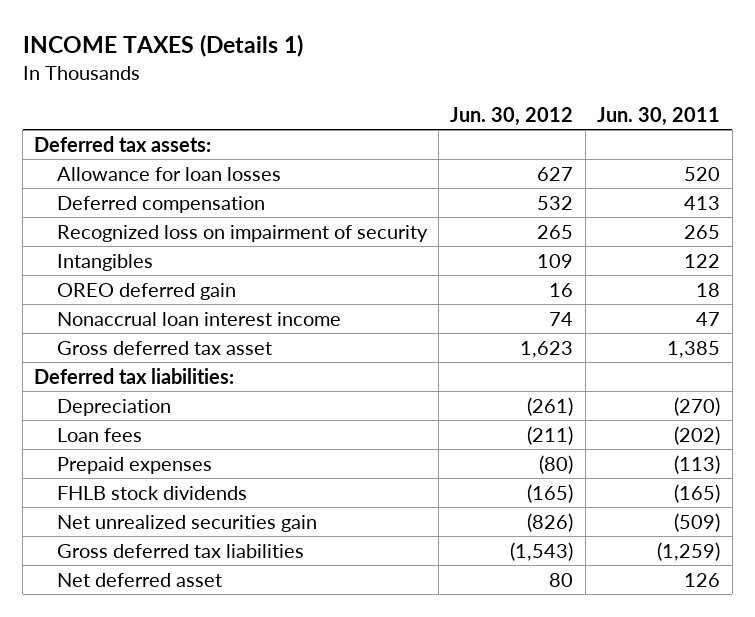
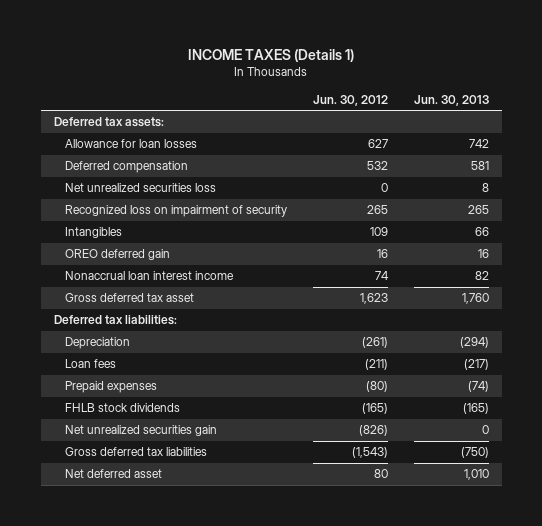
- | Jun. 30, 2012 | Jun. 30, 2011
+ | Jun. 30, 2012 | Jun. 30, 2013
+ Net unrealized securities loss | 0 | 8

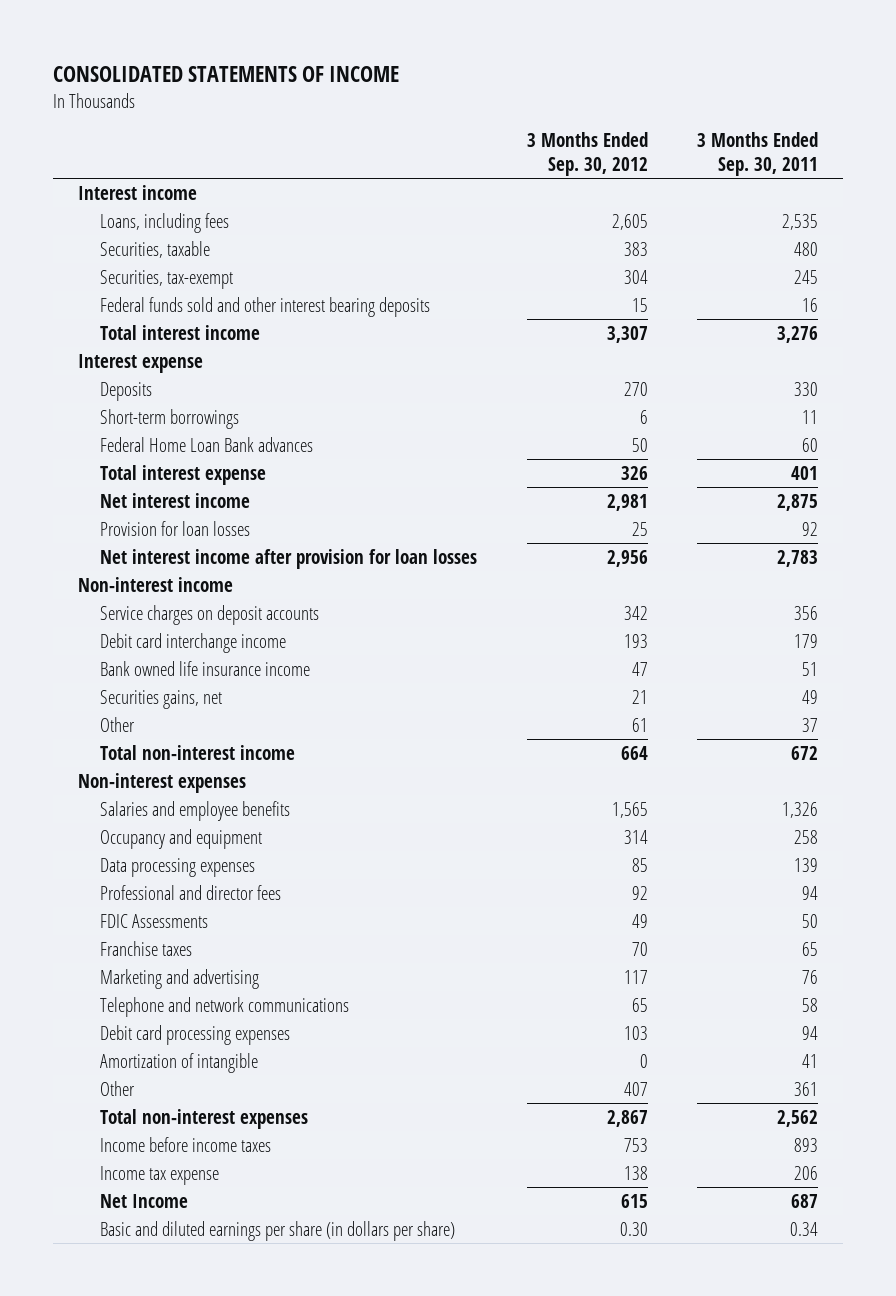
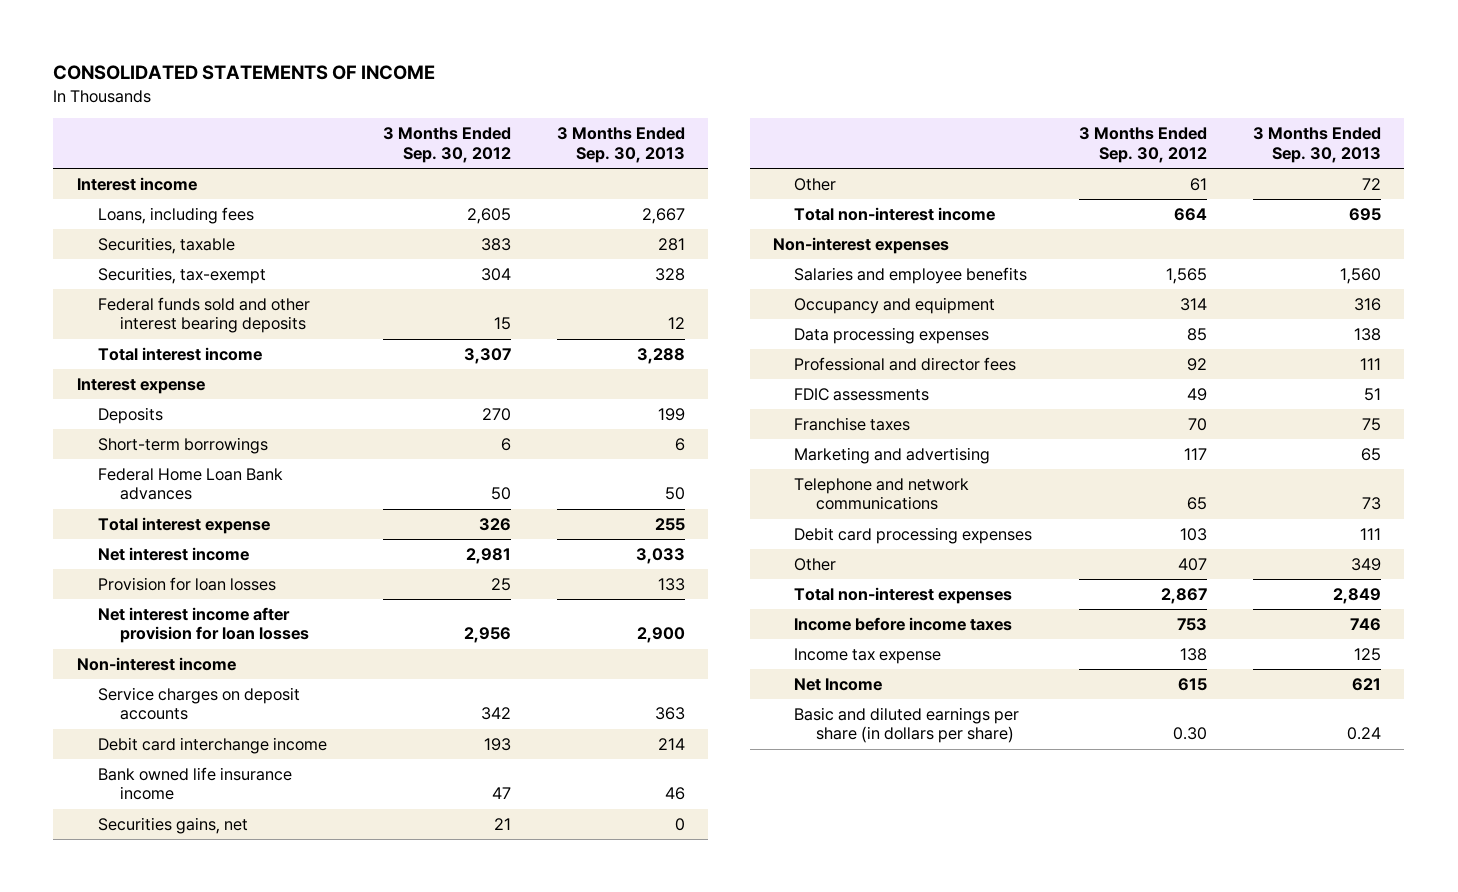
- | 3 Months Ended Sep. 30, 2012 | 3 Months Ended Sep. 30, 2011
+ | 3 Months Ended Sep. 30, 2012 | 3 Months Ended Sep. 30, 2013
- FDIC Assessments | 49 | 50
+ FDIC assessments | 49 | 51
- Amortization of intangible | 0 | 41

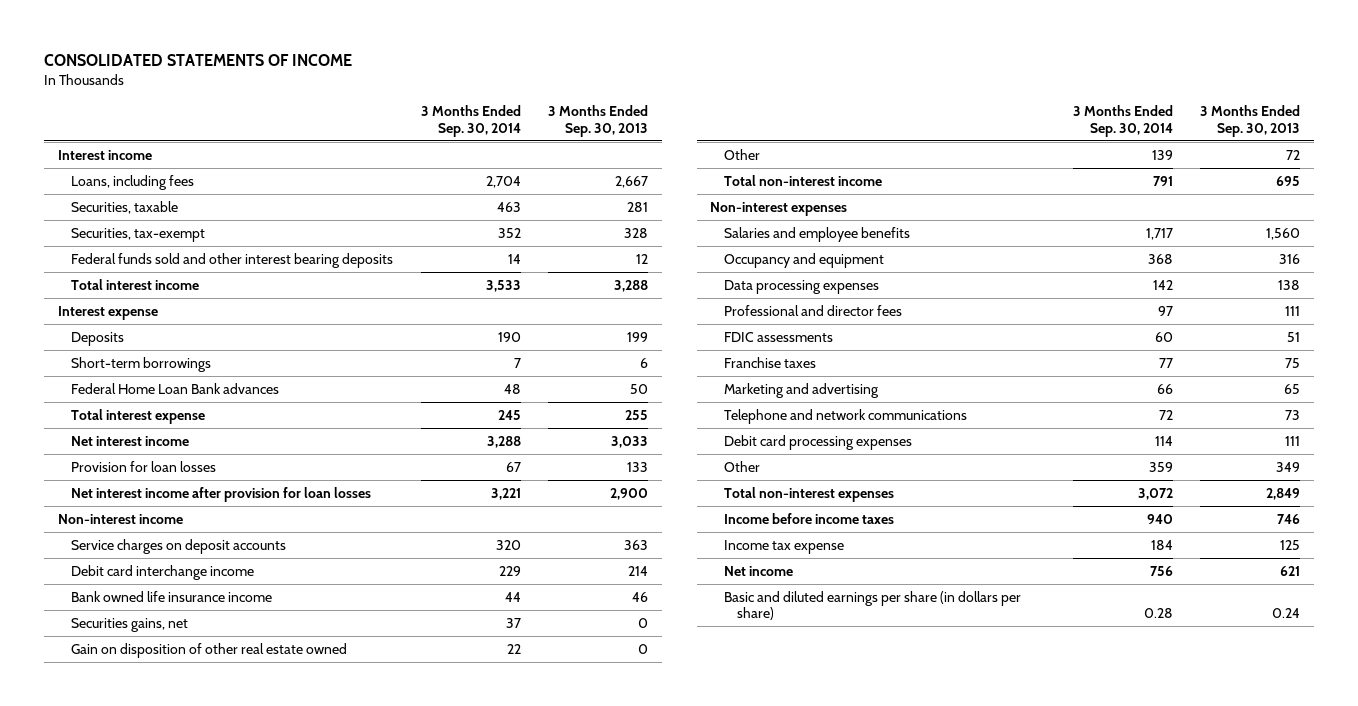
- | 3 Months Ended Sep. 30, 2012 | 3 Months Ended Sep. 30, 2013
+ | 3 Months Ended Sep. 30, 2014 | 3 Months Ended Sep. 30, 2013
+ Gain on disposition of other real estate owned | 22 | 0
- Net Income | 615 | 621
+ Net income | 756 | 621

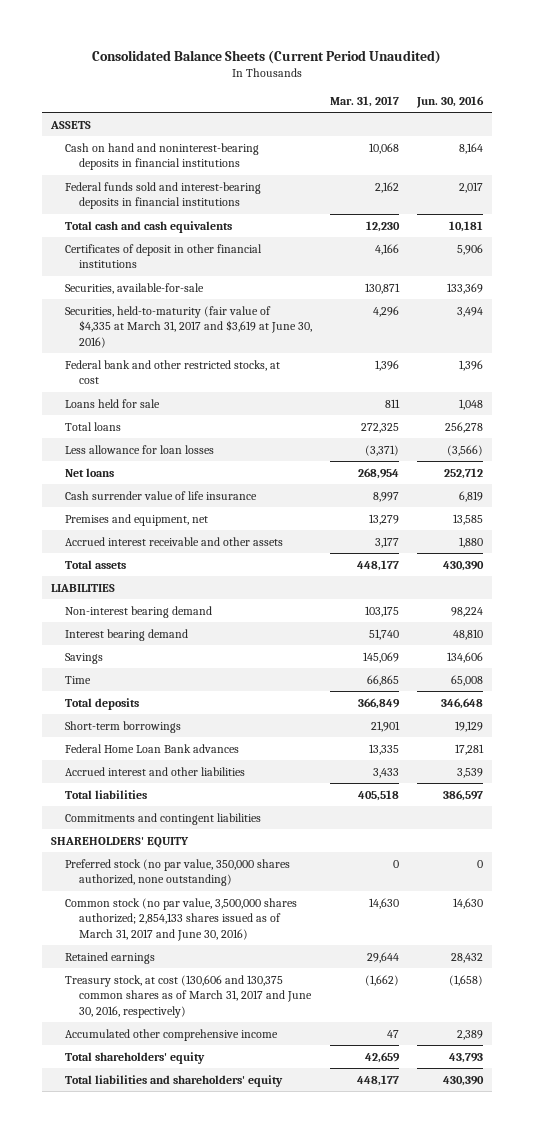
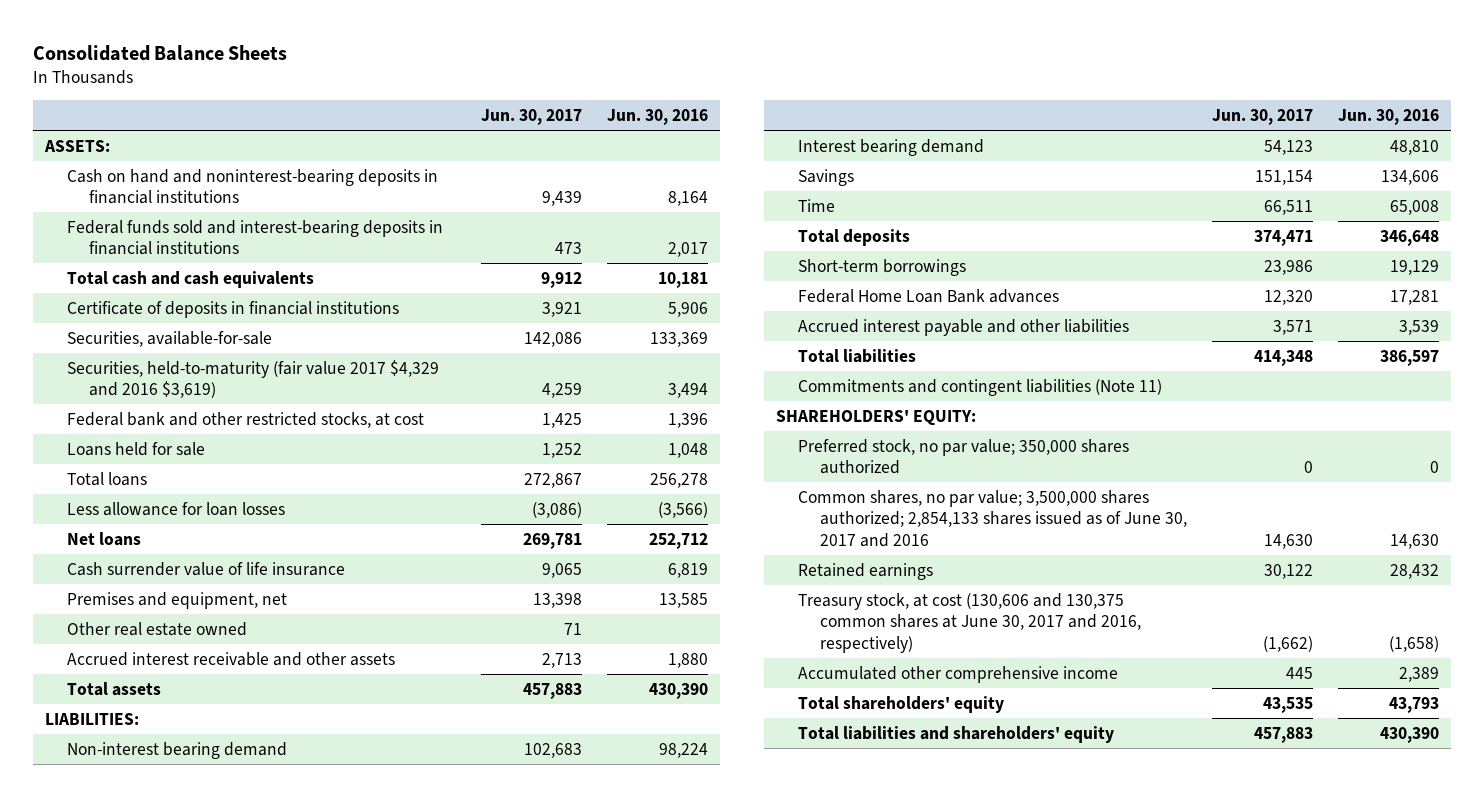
- Consolidated Balance Sheets (Current Period Unaudited)
+ Consolidated Balance Sheets
- | Mar. 31, 2017 | Jun. 30, 2016
+ | Jun. 30, 2017 | Jun. 30, 2016
- ASSETS
+ ASSETS:
- Certificates of deposit in other financial institutions | 4,166 | 5,906
+ Certificate of deposits in financial institutions | 3,921 | 5,906
- Securities, held-to-maturity (fair value of $4,335 at March 31, 2017 and $3,619 at June 30, 2016) | 4,296 | 3,494
+ Securities, held-to-maturity (fair value 2017 $4,329 and 2016 $3,619) | 4,259 | 3,494
+ Other real estate owned | 71 |
- LIABILITIES
+ LIABILITIES:
- Accrued interest and other liabilities | 3,433 | 3,539
+ Accrued interest payable and other liabilities | 3,571 | 3,539
- Commitments and contingent liabilities
- SHAREHOLDERS' EQUITY
- Preferred stock (no par value, 350,000 shares authorized, none outstanding) | 0 | 0
- Common stock (no par value, 3,500,000 shares authorized; 2,854,133 shares issued as of March 31, 2017 and June 30, 2016) | 14,630 | 14,630
+ Commitments and contingent liabilities (Note 11)
+ SHAREHOLDERS' EQUITY:
+ Preferred stock, no par value; 350,000 shares authorized | 0 | 0
+ Common shares, no par value; 3,500,000 shares authorized; 2,854,133 shares issued as of June 30, 2017 and 2016 | 14,630 | 14,630
- Treasury stock, at cost (130,606 and 130,375 common shares as of March 31, 2017 and June 30, 2016, respectively) | (1,662) | (1,658)
+ Treasury stock, at cost (130,606 and 130,375 common shares at June 30, 2017 and 2016, respectively) | (1,662) | (1,658)

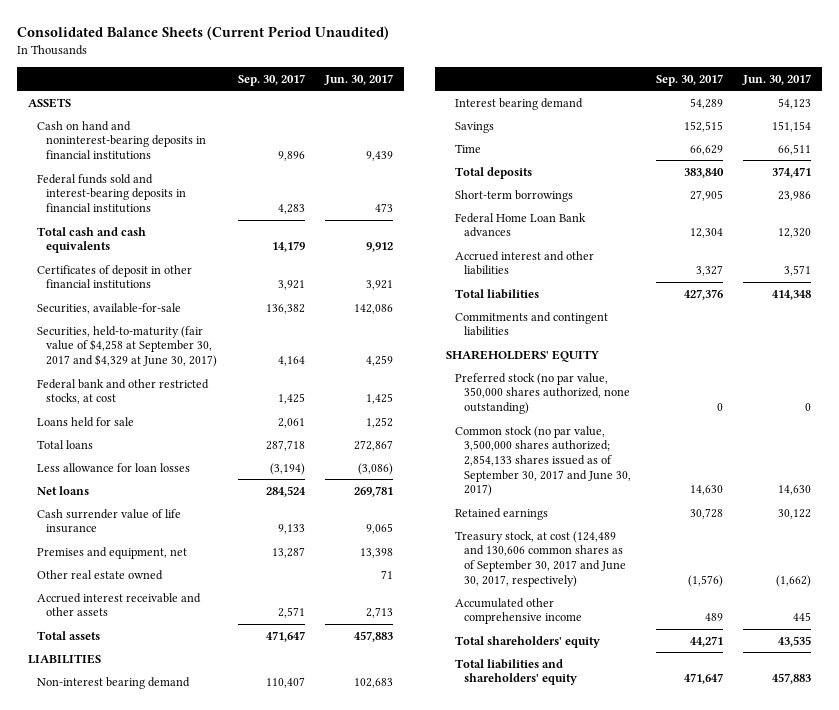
- Consolidated Balance Sheets
+ Consolidated Balance Sheets (Current Period Unaudited)
- | Jun. 30, 2017 | Jun. 30, 2016
+ | Sep. 30, 2017 | Jun. 30, 2017
- ASSETS:
+ ASSETS
- Certificate of deposits in financial institutions | 3,921 | 5,906
+ Certificates of deposit in other financial institutions | 3,921 | 3,921
- Securities, held-to-maturity (fair value 2017 $4,329 and 2016 $3,619) | 4,259 | 3,494
+ Securities, held-to-maturity (fair value of $4,258 at September 30, 2017 and $4,329 at June 30, 2017) | 4,164 | 4,259
- LIABILITIES:
+ LIABILITIES
- Accrued interest payable and other liabilities | 3,571 | 3,539
+ Accrued interest and other liabilities | 3,327 | 3,571
- Commitments and contingent liabilities (Note 11)
- SHAREHOLDERS' EQUITY:
- Preferred stock, no par value; 350,000 shares authorized | 0 | 0
- Common shares, no par value; 3,500,000 shares authorized; 2,854,133 shares issued as of June 30, 2017 and 2016 | 14,630 | 14,630
+ Commitments and contingent liabilities
+ SHAREHOLDERS' EQUITY
+ Preferred stock (no par value, 350,000 shares authorized, none outstanding) | 0 | 0
+ Common stock (no par value, 3,500,000 shares authorized; 2,854,133 shares issued as of September 30, 2017 and June 30, 2017) | 14,630 | 14,630
- Treasury stock, at cost (130,606 and 130,375 common shares at June 30, 2017 and 2016, respectively) | (1,662) | (1,658)
+ Treasury stock, at cost (124,489 and 130,606 common shares as of September 30, 2017 and June 30, 2017, respectively) | (1,576) | (1,662)

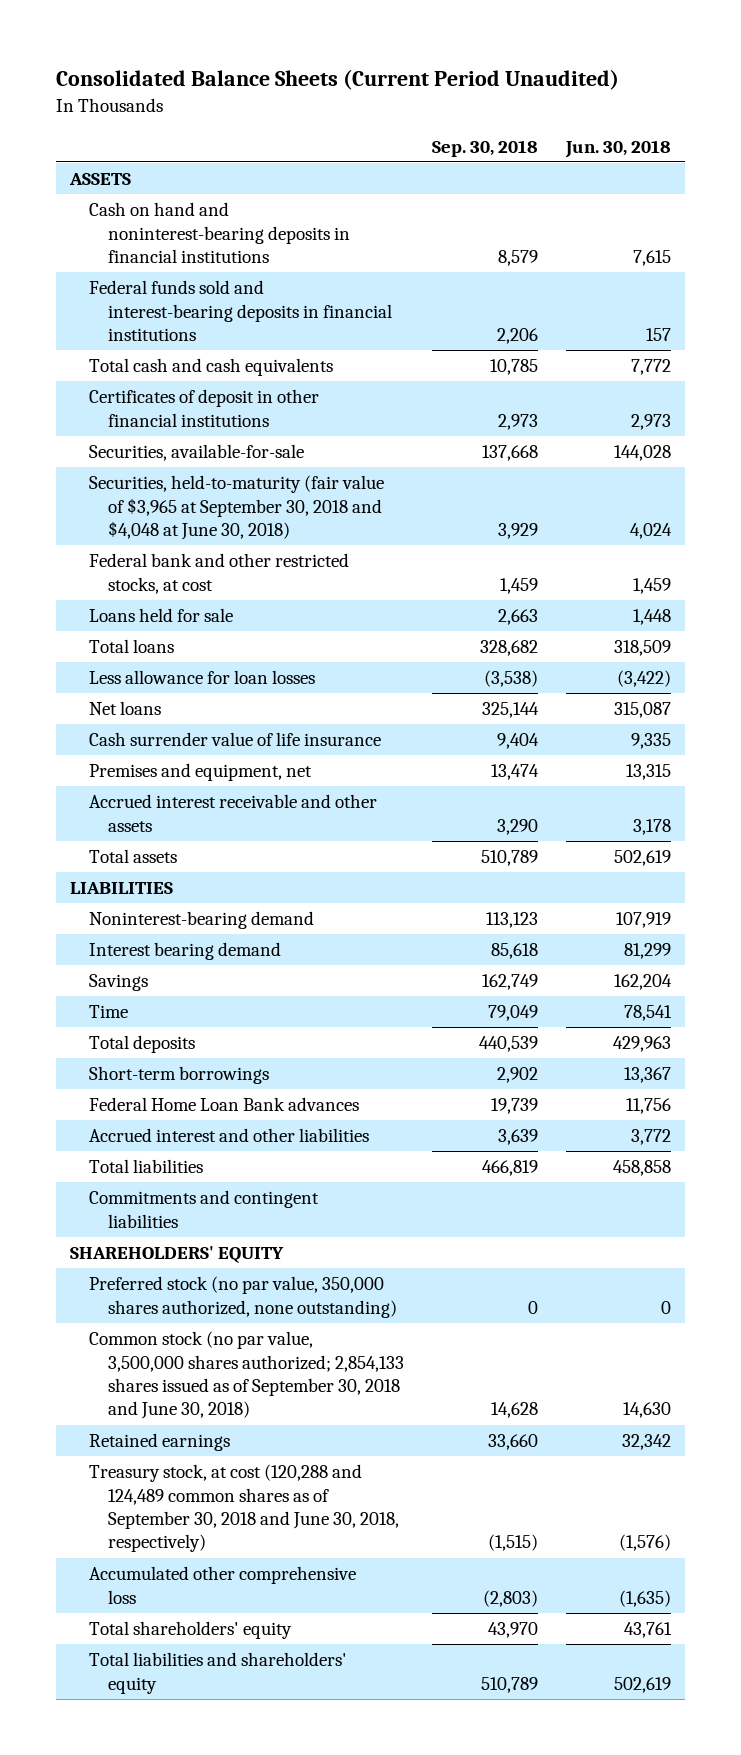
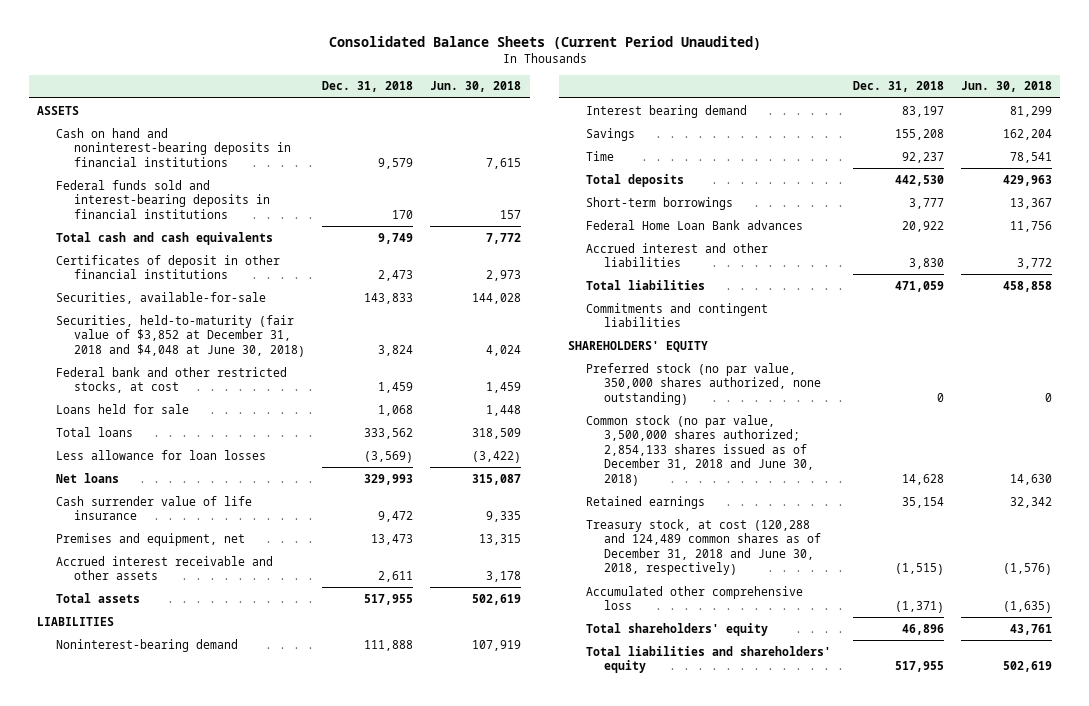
- | Sep. 30, 2018 | Jun. 30, 2018
+ | Dec. 31, 2018 | Jun. 30, 2018
- Securities, held-to-maturity (fair value of $3,965 at September 30, 2018 and $4,048 at June 30, 2018) | 3,929 | 4,024
+ Securities, held-to-maturity (fair value of $3,852 at December 31, 2018 and $4,048 at June 30, 2018) | 3,824 | 4,024
- Common stock (no par value, 3,500,000 shares authorized; 2,854,133 shares issued as of September 30, 2018 and June 30, 2018) | 14,628 | 14,630
+ Common stock (no par value, 3,500,000 shares authorized; 2,854,133 shares issued as of December 31, 2018 and June 30, 2018) | 14,628 | 14,630
- Treasury stock, at cost (120,288 and 124,489 common shares as of September 30, 2018 and June 30, 2018, respectively) | (1,515) | (1,576)
+ Treasury stock, at cost (120,288 and 124,489 common shares as of December 31, 2018 and June 30, 2018, respectively) | (1,515) | (1,576)

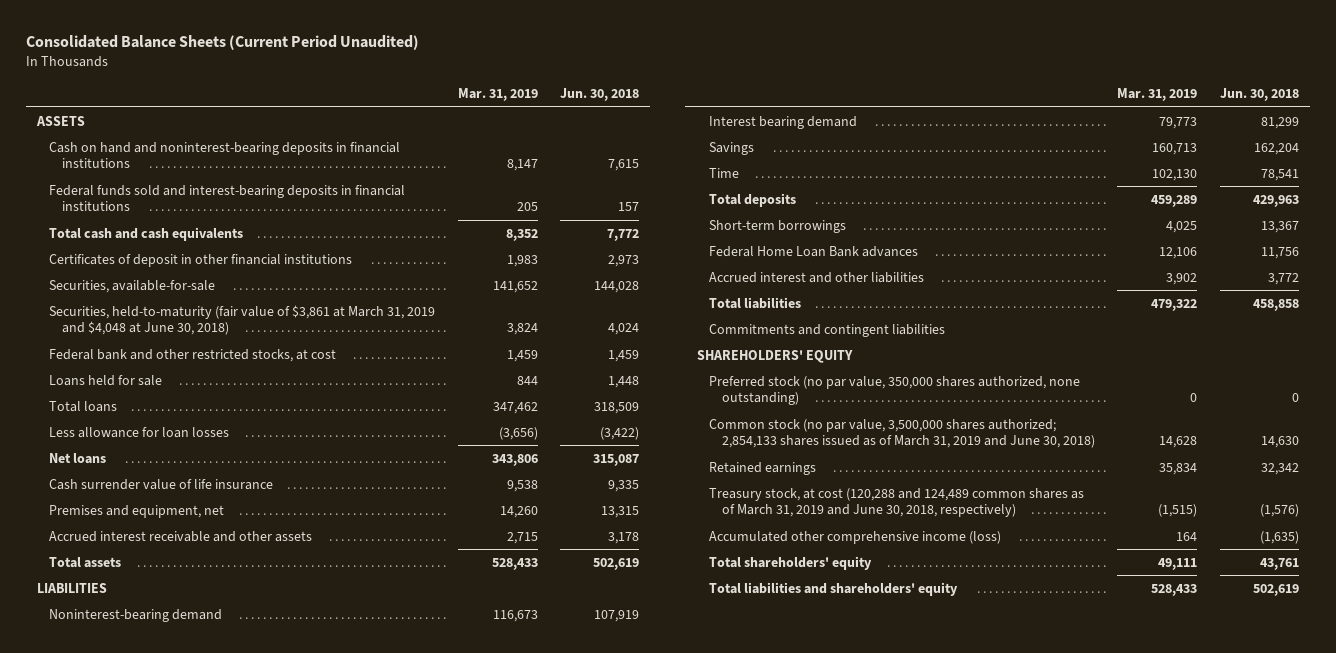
- | Dec. 31, 2018 | Jun. 30, 2018
+ | Mar. 31, 2019 | Jun. 30, 2018
- Securities, held-to-maturity (fair value of $3,852 at December 31, 2018 and $4,048 at June 30, 2018) | 3,824 | 4,024
+ Securities, held-to-maturity (fair value of $3,861 at March 31, 2019 and $4,048 at June 30, 2018) | 3,824 | 4,024
- Common stock (no par value, 3,500,000 shares authorized; 2,854,133 shares issued as of December 31, 2018 and June 30, 2018) | 14,628 | 14,630
+ Common stock (no par value, 3,500,000 shares authorized; 2,854,133 shares issued as of March 31, 2019 and June 30, 2018) | 14,628 | 14,630
- Treasury stock, at cost (120,288 and 124,489 common shares as of December 31, 2018 and June 30, 2018, respectively) | (1,515) | (1,576)
- Accumulated other comprehensive loss | (1,371) | (1,635)
+ Treasury stock, at cost (120,288 and 124,489 common shares as of March 31, 2019 and June 30, 2018, respectively) | (1,515) | (1,576)
+ Accumulated other comprehensive income (loss) | 164 | (1,635)

